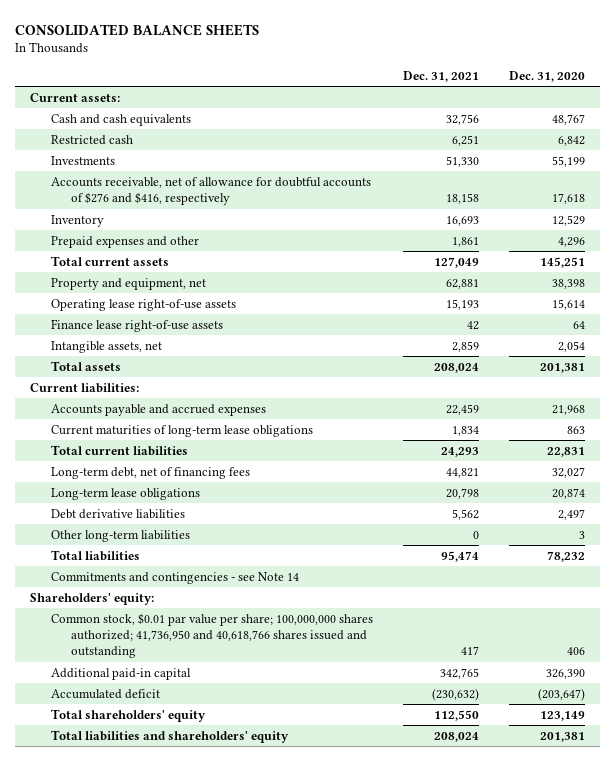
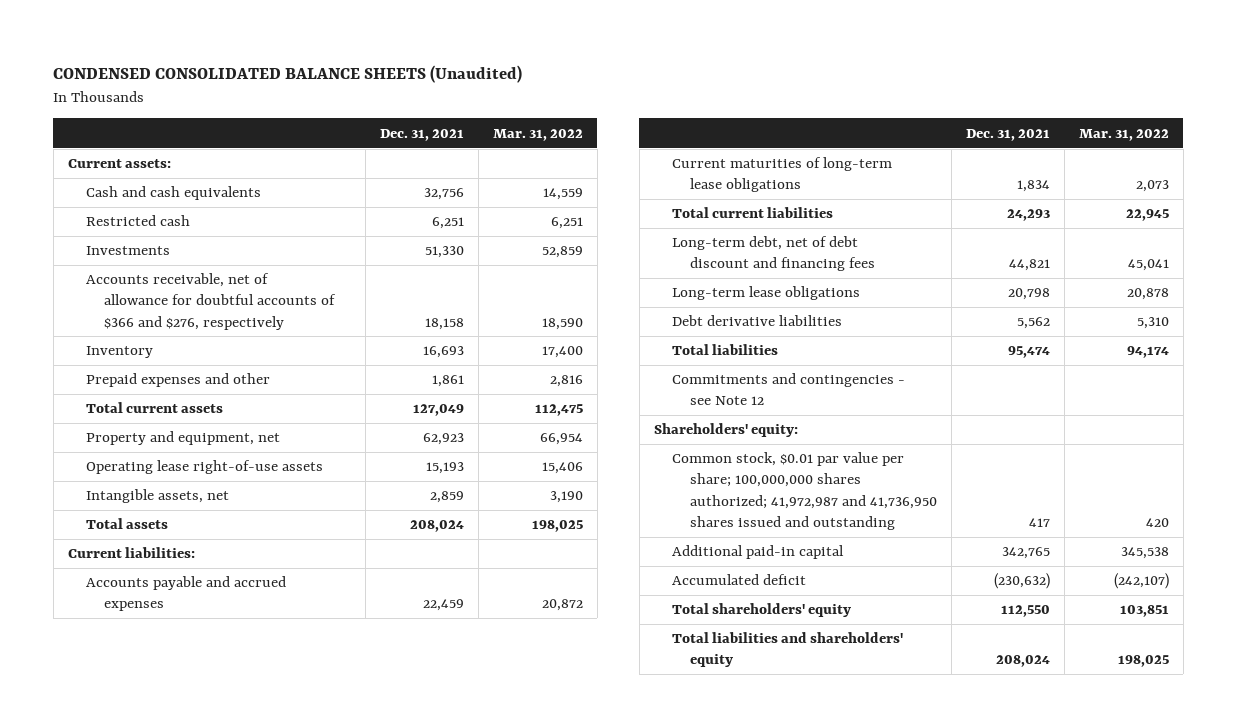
- CONSOLIDATED BALANCE SHEETS
+ CONDENSED CONSOLIDATED BALANCE SHEETS (Unaudited)
- | Dec. 31, 2021 | Dec. 31, 2020
+ | Dec. 31, 2021 | Mar. 31, 2022
- Accounts receivable, net of allowance for doubtful accounts of $276 and $416, respectively | 18,158 | 17,618
+ Accounts receivable, net of allowance for doubtful accounts of $366 and $276, respectively | 18,158 | 18,590
- Property and equipment, net | 62,881 | 38,398
+ Property and equipment, net | 62,923 | 66,954
- Finance lease right-of-use assets | 42 | 64
- Long-term debt, net of financing fees | 44,821 | 32,027
+ Long-term debt, net of debt discount and financing fees | 44,821 | 45,041
- Other long-term liabilities | 0 | 3
- Commitments and contingencies - see Note 14
+ Commitments and contingencies - see Note 12
- Common stock, $0.01 par value per share; 100,000,000 shares authorized; 41,736,950 and 40,618,766 shares issued and outstanding | 417 | 406
+ Common stock, $0.01 par value per share; 100,000,000 shares authorized; 41,972,987 and 41,736,950 shares issued and outstanding | 417 | 420

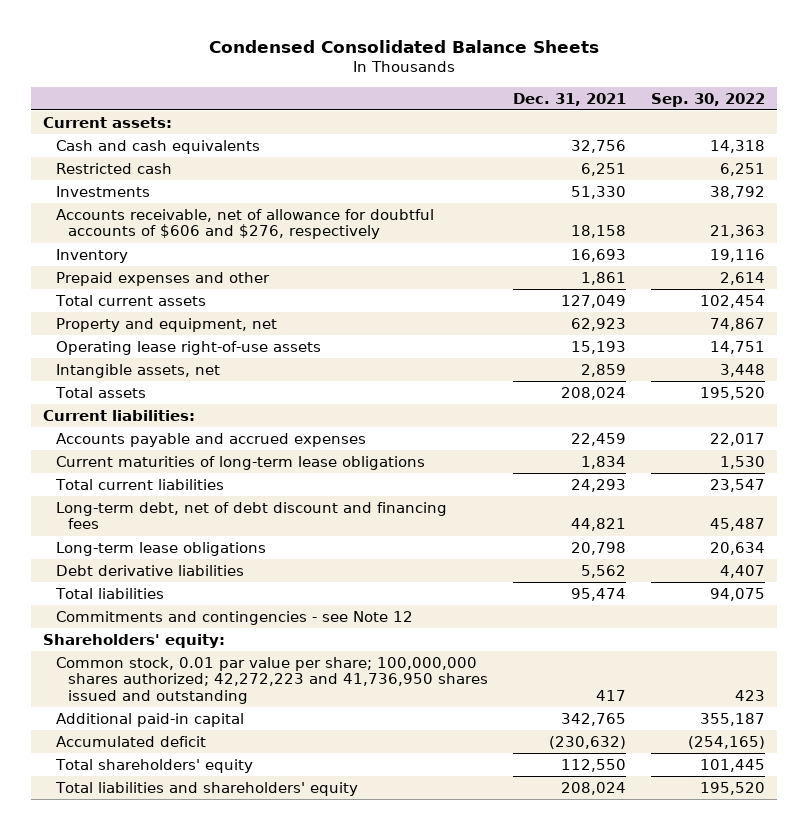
- CONDENSED CONSOLIDATED BALANCE SHEETS (Unaudited)
+ Condensed Consolidated Balance Sheets
- | Dec. 31, 2021 | Mar. 31, 2022
+ | Dec. 31, 2021 | Sep. 30, 2022
- Accounts receivable, net of allowance for doubtful accounts of $366 and $276, respectively | 18,158 | 18,590
+ Accounts receivable, net of allowance for doubtful accounts of $606 and $276, respectively | 18,158 | 21,363
- Common stock, $0.01 par value per share; 100,000,000 shares authorized; 41,972,987 and 41,736,950 shares issued and outstanding | 417 | 420
+ Common stock, 0.01 par value per share; 100,000,000 shares authorized; 42,272,223 and 41,736,950 shares issued and outstanding | 417 | 423

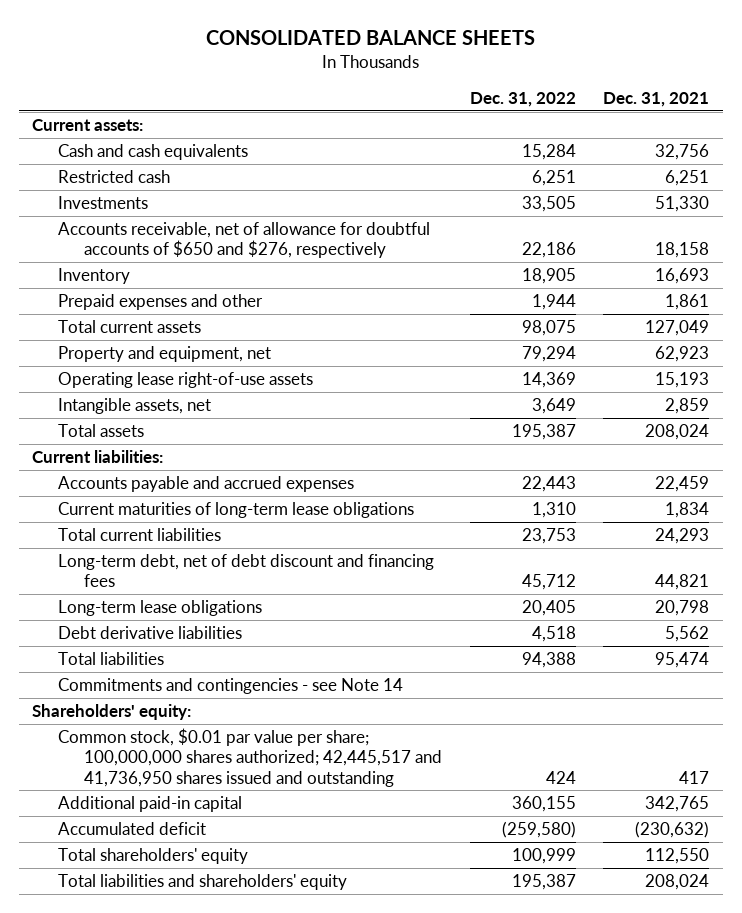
- Condensed Consolidated Balance Sheets
+ CONSOLIDATED BALANCE SHEETS
- | Dec. 31, 2021 | Sep. 30, 2022
+ | Dec. 31, 2022 | Dec. 31, 2021
- Accounts receivable, net of allowance for doubtful accounts of $606 and $276, respectively | 18,158 | 21,363
+ Accounts receivable, net of allowance for doubtful accounts of $650 and $276, respectively | 22,186 | 18,158
- Commitments and contingencies - see Note 12
+ Commitments and contingencies - see Note 14
- Common stock, 0.01 par value per share; 100,000,000 shares authorized; 42,272,223 and 41,736,950 shares issued and outstanding | 417 | 423
+ Common stock, $0.01 par value per share; 100,000,000 shares authorized; 42,445,517 and 41,736,950 shares issued and outstanding | 424 | 417

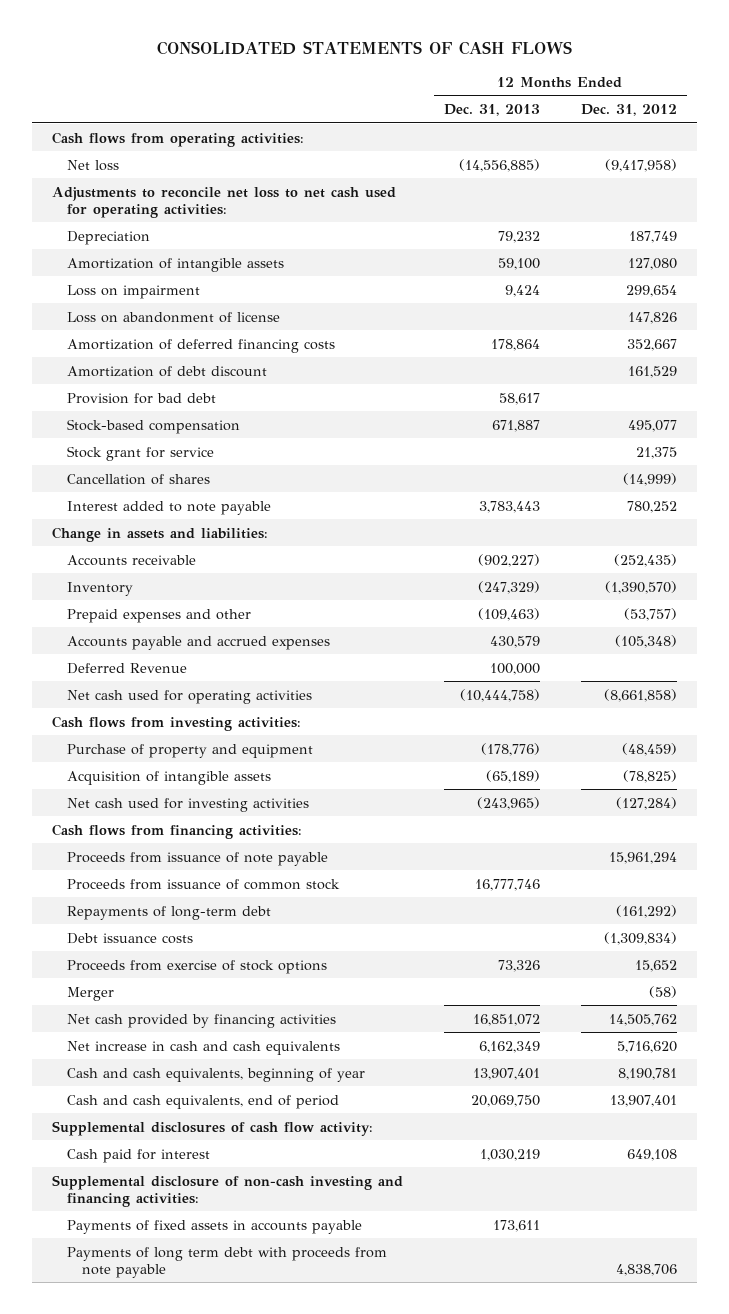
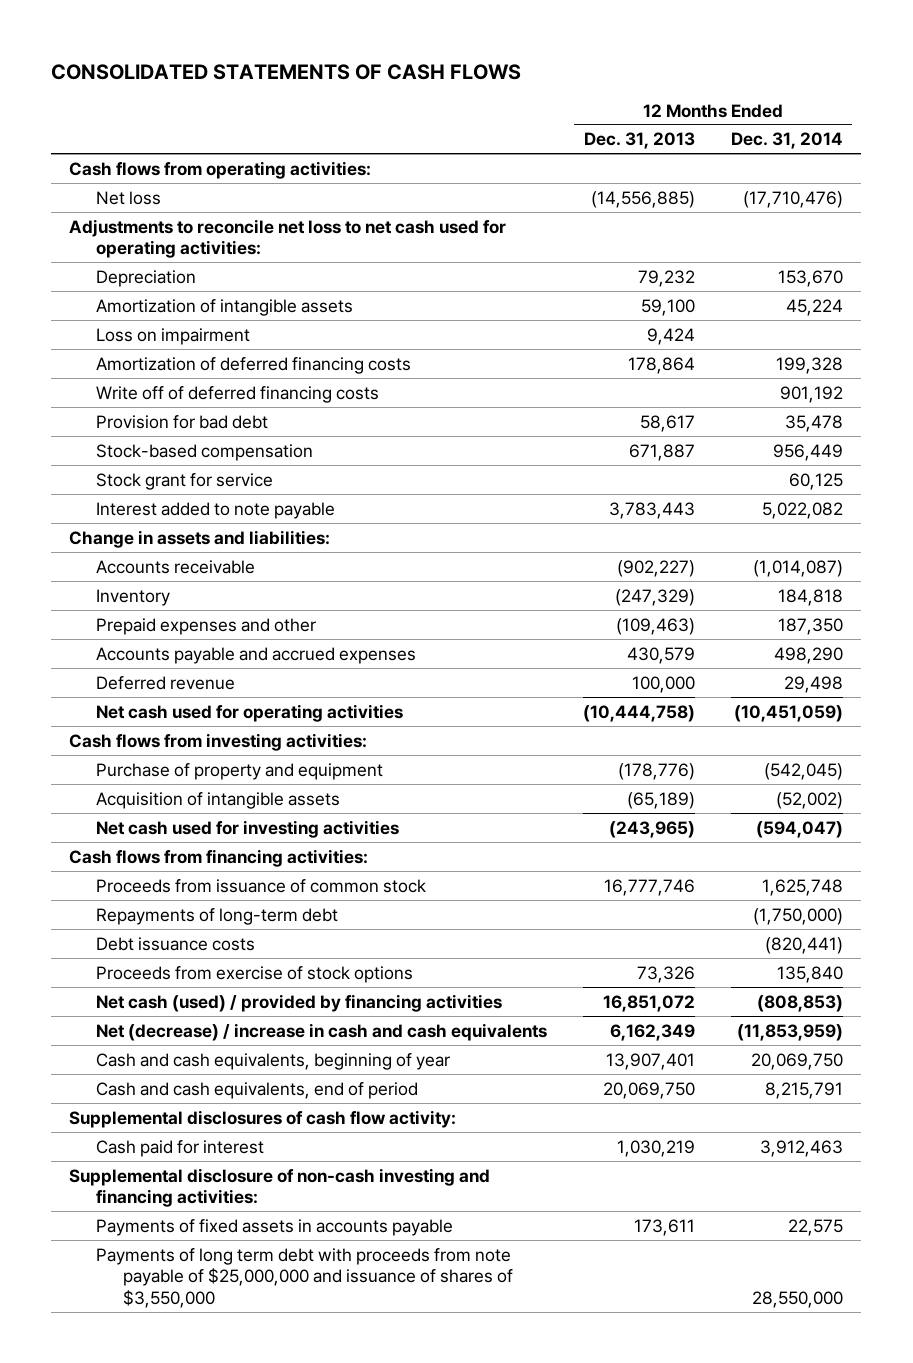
- | 12 Months Ended Dec. 31, 2013 | 12 Months Ended Dec. 31, 2012
+ | 12 Months Ended Dec. 31, 2013 | 12 Months Ended Dec. 31, 2014
- Loss on abandonment of license | | 147,826
- Amortization of debt discount | | 161,529
+ Write off of deferred financing costs | | 901,192
- Cancellation of shares | | (14,999)
- Deferred Revenue | 100,000 |
+ Deferred revenue | 100,000 | 29,498
- Proceeds from issuance of note payable | | 15,961,294
- Merger | | (58)
- Net cash provided by financing activities | 16,851,072 | 14,505,762
- Net increase in cash and cash equivalents | 6,162,349 | 5,716,620
+ Net cash (used) / provided by financing activities | 16,851,072 | (808,853)
+ Net (decrease) / increase in cash and cash equivalents | 6,162,349 | (11,853,959)
- Payments of long term debt with proceeds from note payable | | 4,838,706
+ Payments of long term debt with proceeds from note payable of $25,000,000 and issuance of shares of $3,550,000 | | 28,550,000

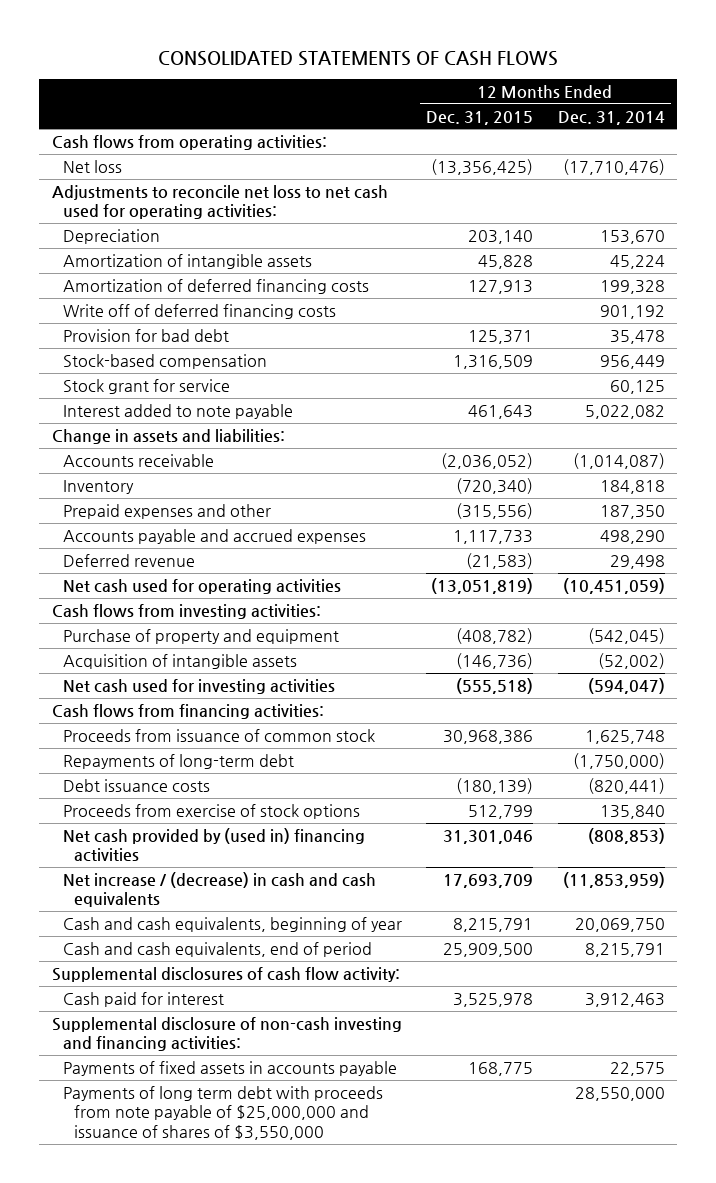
- | 12 Months Ended Dec. 31, 2013 | 12 Months Ended Dec. 31, 2014
+ | 12 Months Ended Dec. 31, 2015 | 12 Months Ended Dec. 31, 2014
- Loss on impairment | 9,424 |
- Net cash (used) / provided by financing activities | 16,851,072 | (808,853)
- Net (decrease) / increase in cash and cash equivalents | 6,162,349 | (11,853,959)
+ Net cash provided by (used in) financing activities | 31,301,046 | (808,853)
+ Net increase / (decrease) in cash and cash equivalents | 17,693,709 | (11,853,959)

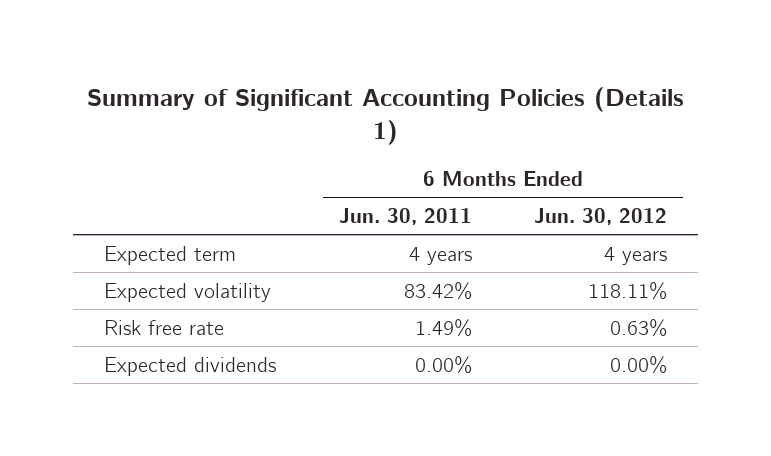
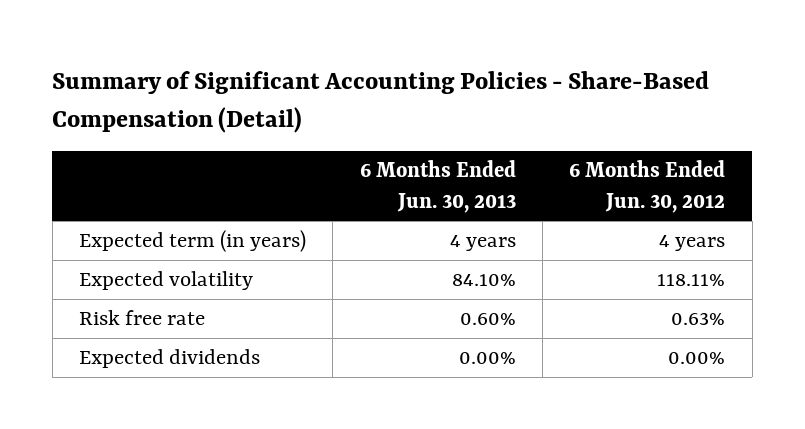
- Summary of Significant Accounting Policies (Details 1)
+ Summary of Significant Accounting Policies - Share-Based Compensation (Detail)
- | 6 Months Ended Jun. 30, 2011 | 6 Months Ended Jun. 30, 2012
+ | 6 Months Ended Jun. 30, 2013 | 6 Months Ended Jun. 30, 2012
- Expected term | 4 years | 4 years
+ Expected term (in years) | 4 years | 4 years

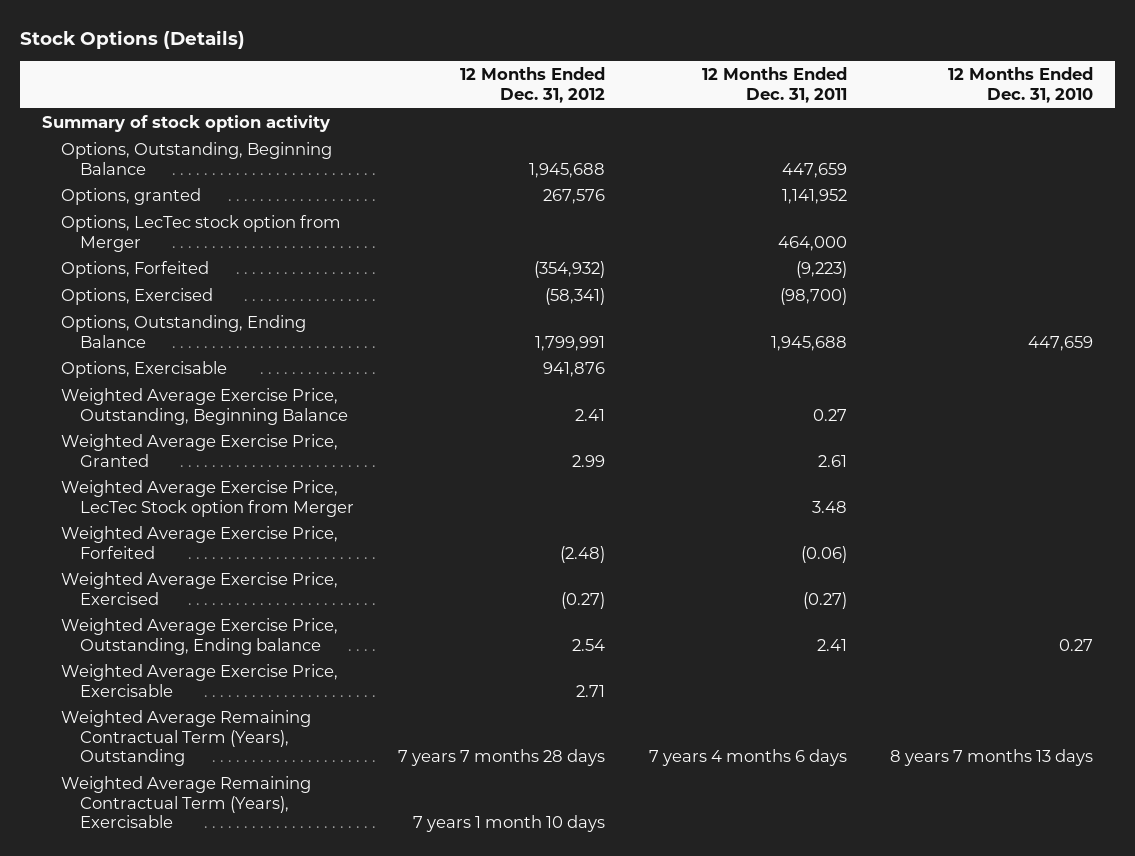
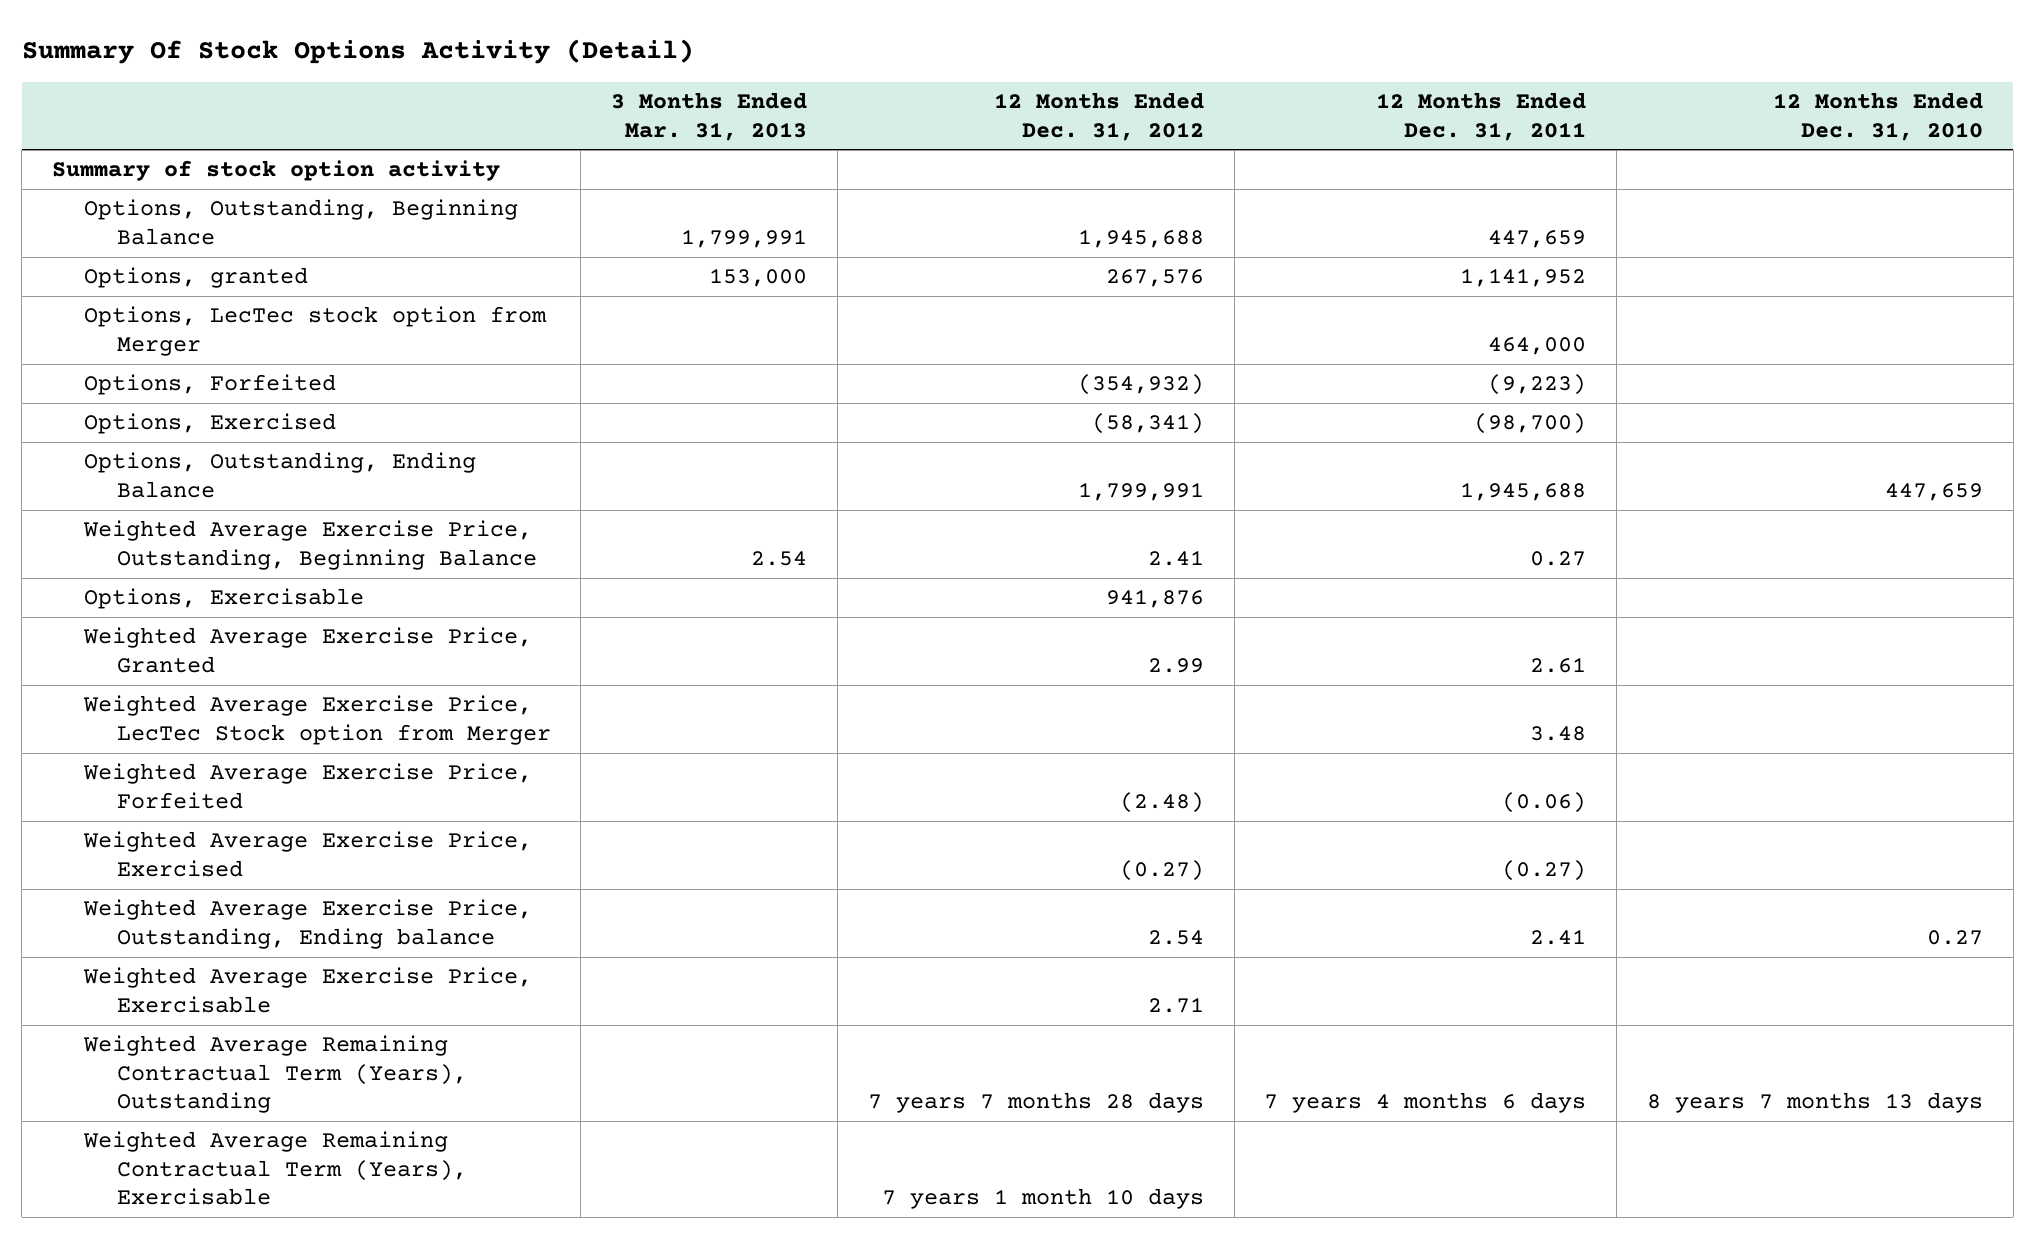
- Stock Options (Details)
+ Summary Of Stock Options Activity (Detail)
- | 12 Months Ended Dec. 31, 2012 | 12 Months Ended Dec. 31, 2011 | 12 Months Ended Dec. 31, 2010
+ | 3 Months Ended Mar. 31, 2013 | 12 Months Ended Dec. 31, 2012 | 12 Months Ended Dec. 31, 2011 | 12 Months Ended Dec. 31, 2010
moved down: Options, Exercisable | | 941,876 | |

